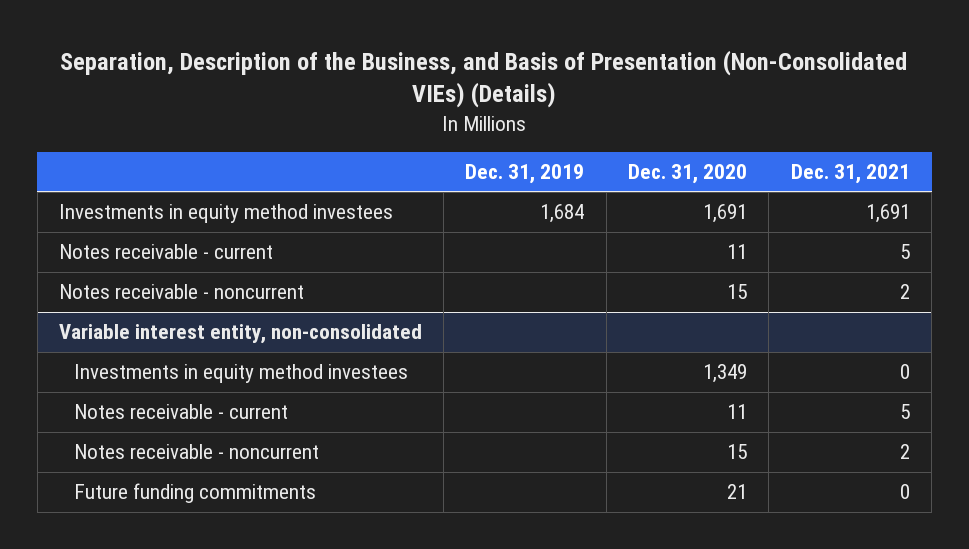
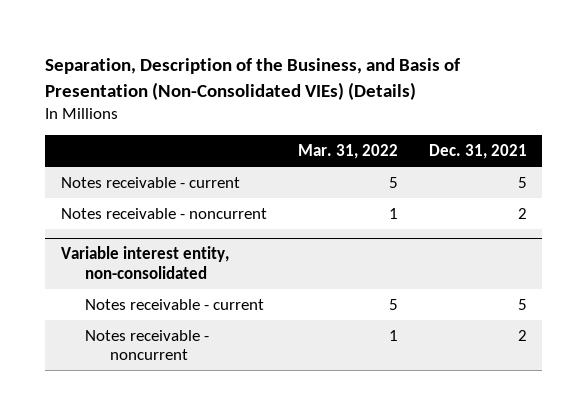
- | Dec. 31, 2019 | Dec. 31, 2020 | Dec. 31, 2021
+ | Mar. 31, 2022 | Dec. 31, 2021
- Investments in equity method investees | 1,684 | 1,691 | 1,691
@ Variable interest entity, non-consolidated
- Investments in equity method investees | | 1,349 | 0
- Future funding commitments | | 21 | 0

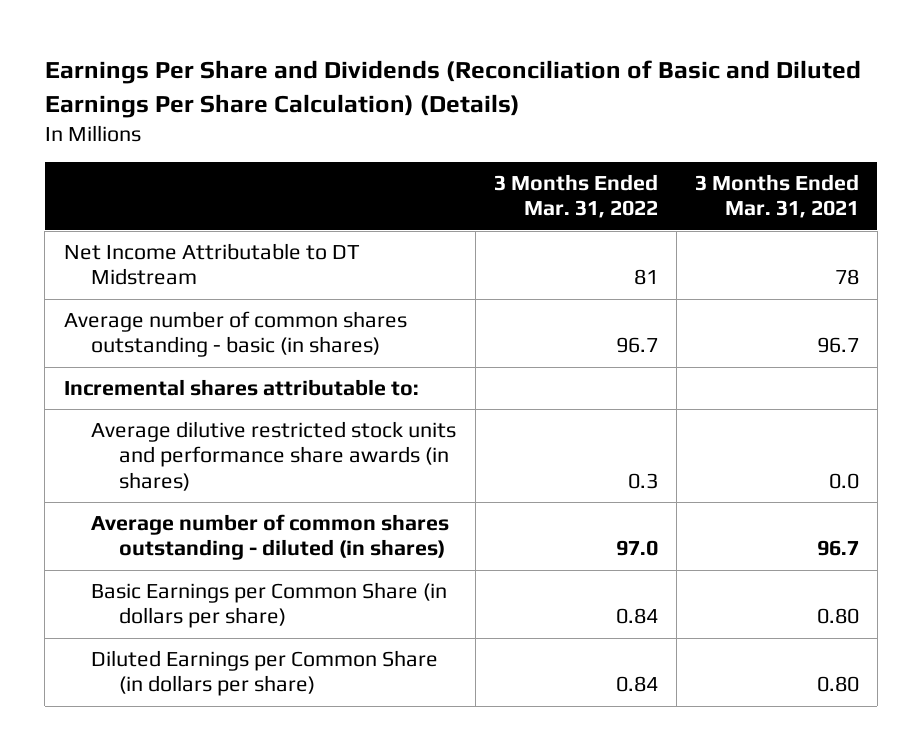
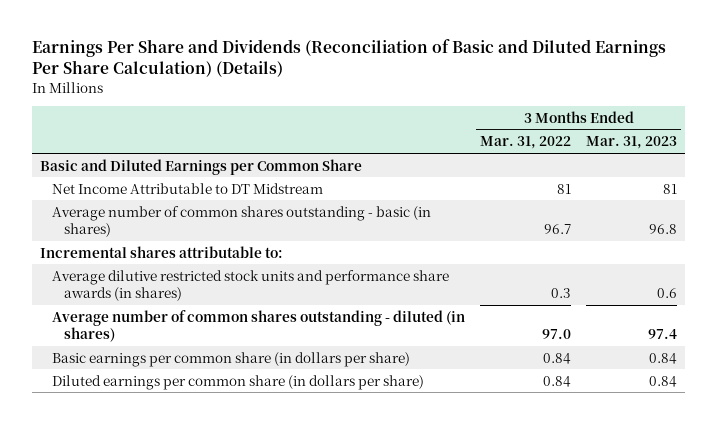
- | 3 Months Ended Mar. 31, 2022 | 3 Months Ended Mar. 31, 2021
+ | 3 Months Ended Mar. 31, 2022 | 3 Months Ended Mar. 31, 2023
+ Basic and Diluted Earnings per Common Share
- Basic Earnings per Common Share (in dollars per share) | 0.84 | 0.80
- Diluted Earnings per Common Share (in dollars per share) | 0.84 | 0.80
+ Basic earnings per common share (in dollars per share) | 0.84 | 0.84
+ Diluted earnings per common share (in dollars per share) | 0.84 | 0.84

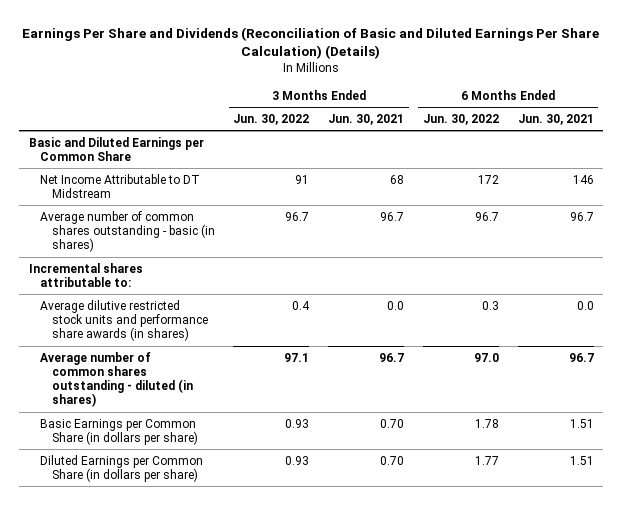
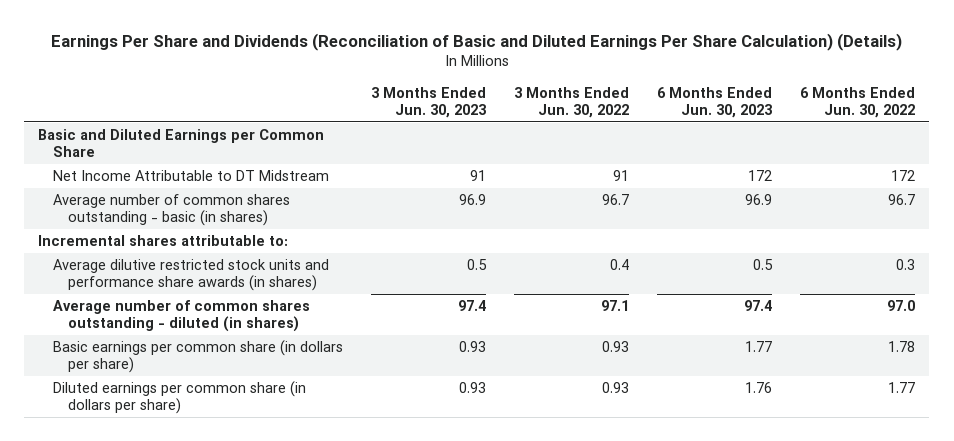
- | 3 Months Ended Jun. 30, 2022 | 3 Months Ended Jun. 30, 2021 | 6 Months Ended Jun. 30, 2022 | 6 Months Ended Jun. 30, 2021
+ | 3 Months Ended Jun. 30, 2023 | 3 Months Ended Jun. 30, 2022 | 6 Months Ended Jun. 30, 2023 | 6 Months Ended Jun. 30, 2022
- Basic Earnings per Common Share (in dollars per share) | 0.93 | 0.70 | 1.78 | 1.51
- Diluted Earnings per Common Share (in dollars per share) | 0.93 | 0.70 | 1.77 | 1.51
+ Basic earnings per common share (in dollars per share) | 0.93 | 0.93 | 1.77 | 1.78
+ Diluted earnings per common share (in dollars per share) | 0.93 | 0.93 | 1.76 | 1.77

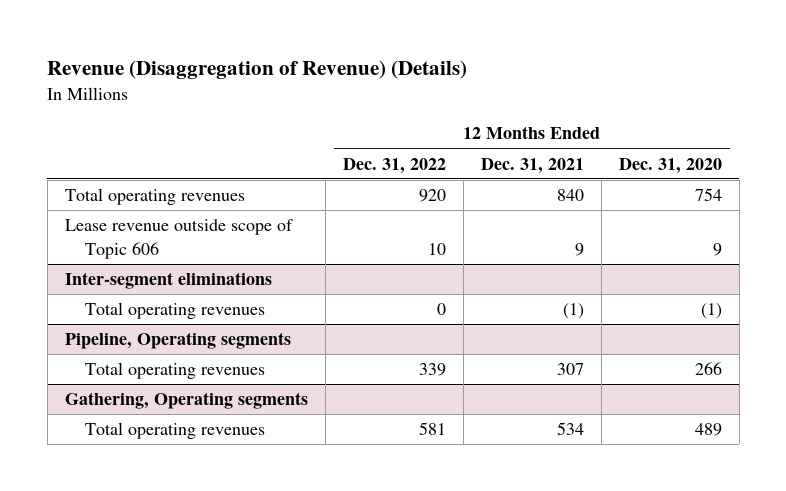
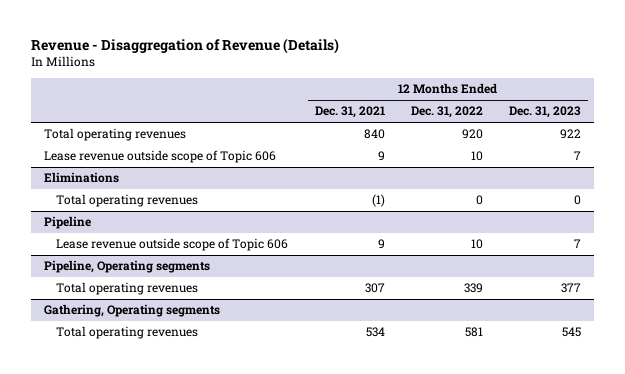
- Revenue (Disaggregation of Revenue) (Details)
+ Revenue - Disaggregation of Revenue (Details)
- | 12 Months Ended Dec. 31, 2022 | 12 Months Ended Dec. 31, 2021 | 12 Months Ended Dec. 31, 2020
+ | 12 Months Ended Dec. 31, 2021 | 12 Months Ended Dec. 31, 2022 | 12 Months Ended Dec. 31, 2023
- Inter-segment eliminations
+ Eliminations
+ Pipeline
+ Lease revenue outside scope of Topic 606 | 9 | 10 | 7

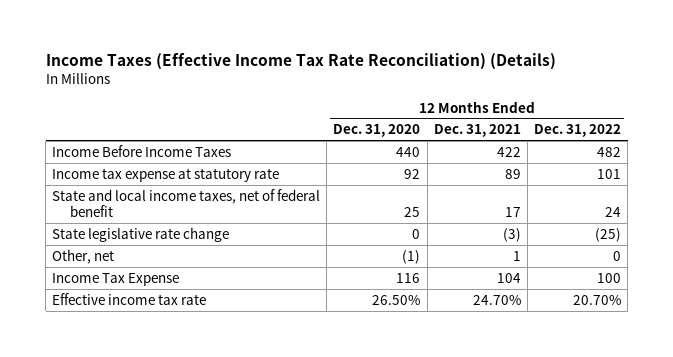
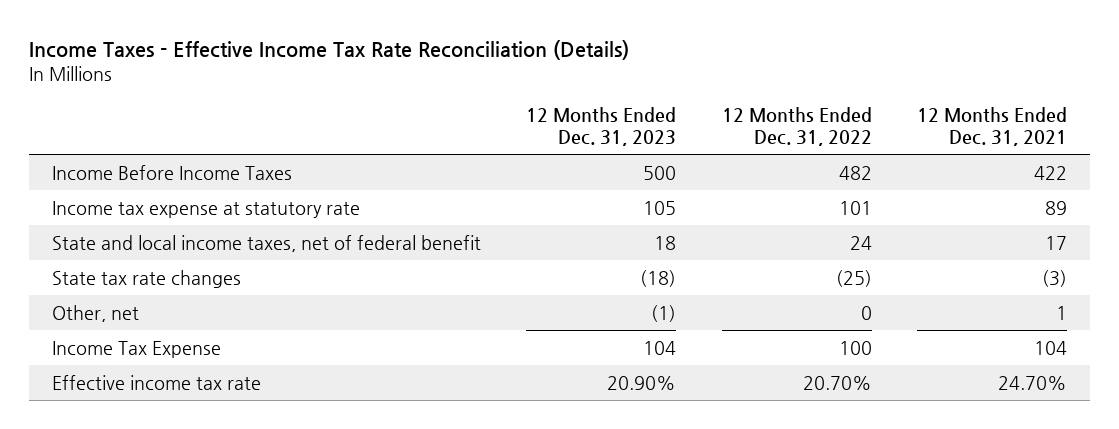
- Income Taxes (Effective Income Tax Rate Reconciliation) (Details)
+ Income Taxes - Effective Income Tax Rate Reconciliation (Details)
- | 12 Months Ended Dec. 31, 2020 | 12 Months Ended Dec. 31, 2021 | 12 Months Ended Dec. 31, 2022
+ | 12 Months Ended Dec. 31, 2023 | 12 Months Ended Dec. 31, 2022 | 12 Months Ended Dec. 31, 2021
- State legislative rate change | 0 | (3) | (25)
+ State tax rate changes | (18) | (25) | (3)

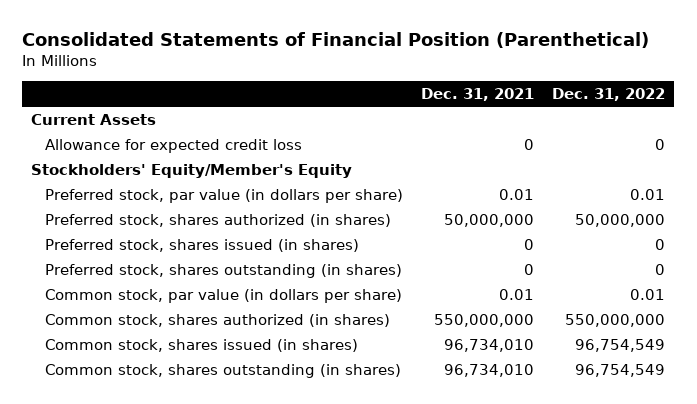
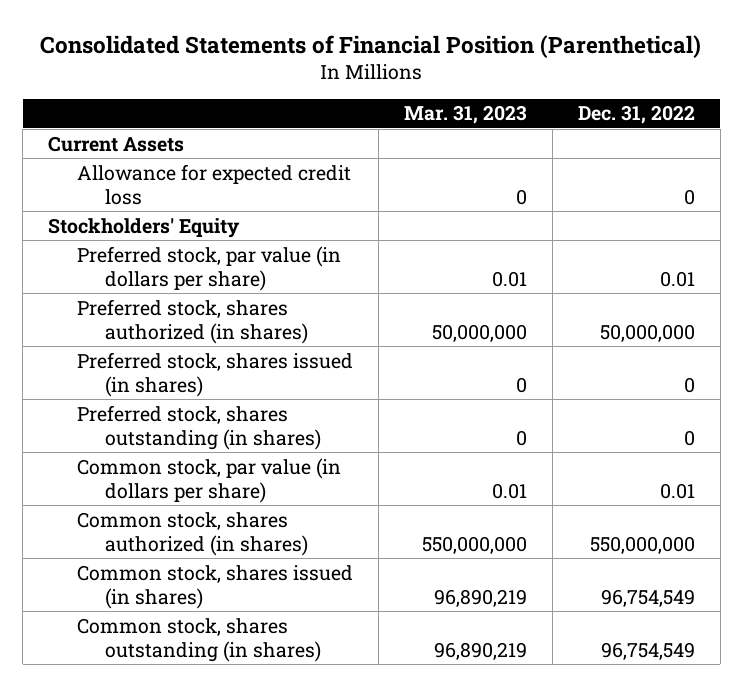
- | Dec. 31, 2021 | Dec. 31, 2022
+ | Mar. 31, 2023 | Dec. 31, 2022
- Stockholders' Equity/Member's Equity
+ Stockholders' Equity

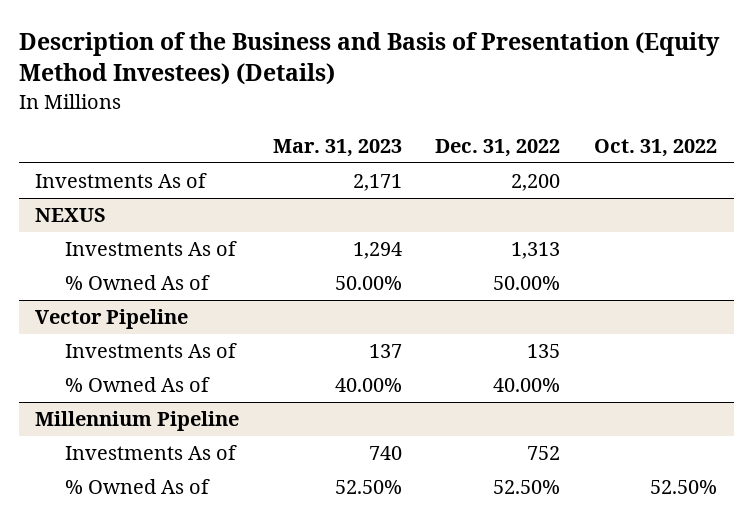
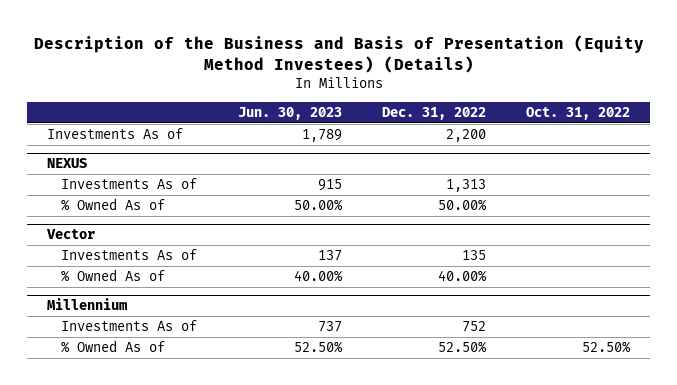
- | Mar. 31, 2023 | Dec. 31, 2022 | Oct. 31, 2022
+ | Jun. 30, 2023 | Dec. 31, 2022 | Oct. 31, 2022
- Vector Pipeline
+ Vector
- Millennium Pipeline
+ Millennium

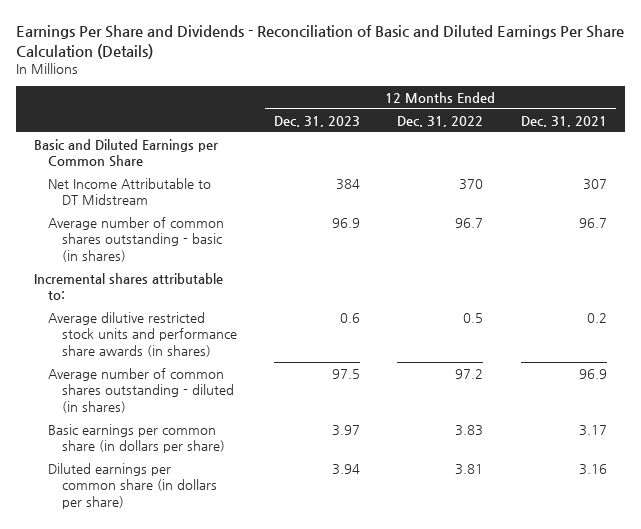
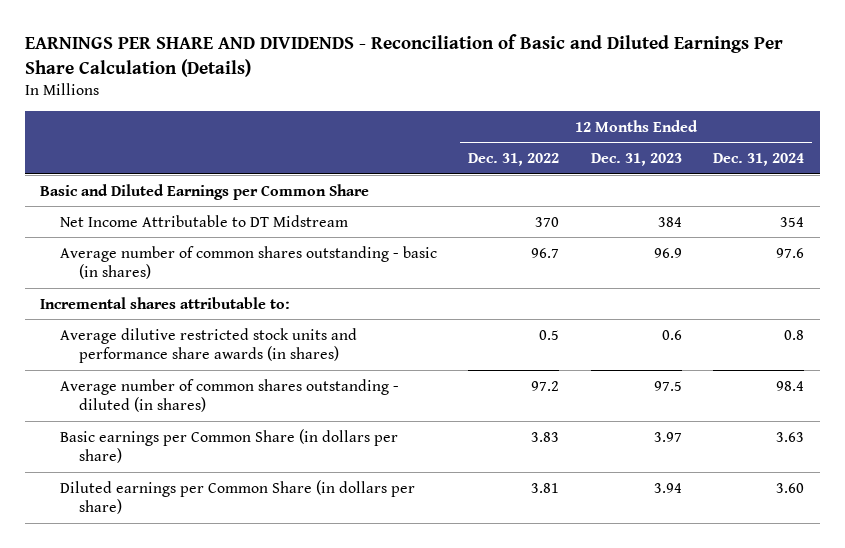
- Earnings Per Share and Dividends - Reconciliation of Basic and Diluted Earnings Per Share Calculation (Details)
+ EARNINGS PER SHARE AND DIVIDENDS - Reconciliation of Basic and Diluted Earnings Per Share Calculation (Details)
- | 12 Months Ended Dec. 31, 2023 | 12 Months Ended Dec. 31, 2022 | 12 Months Ended Dec. 31, 2021
+ | 12 Months Ended Dec. 31, 2022 | 12 Months Ended Dec. 31, 2023 | 12 Months Ended Dec. 31, 2024
- Basic earnings per common share (in dollars per share) | 3.97 | 3.83 | 3.17
- Diluted earnings per common share (in dollars per share) | 3.94 | 3.81 | 3.16
+ Basic earnings per Common Share (in dollars per share) | 3.83 | 3.97 | 3.63
+ Diluted earnings per Common Share (in dollars per share) | 3.81 | 3.94 | 3.60

